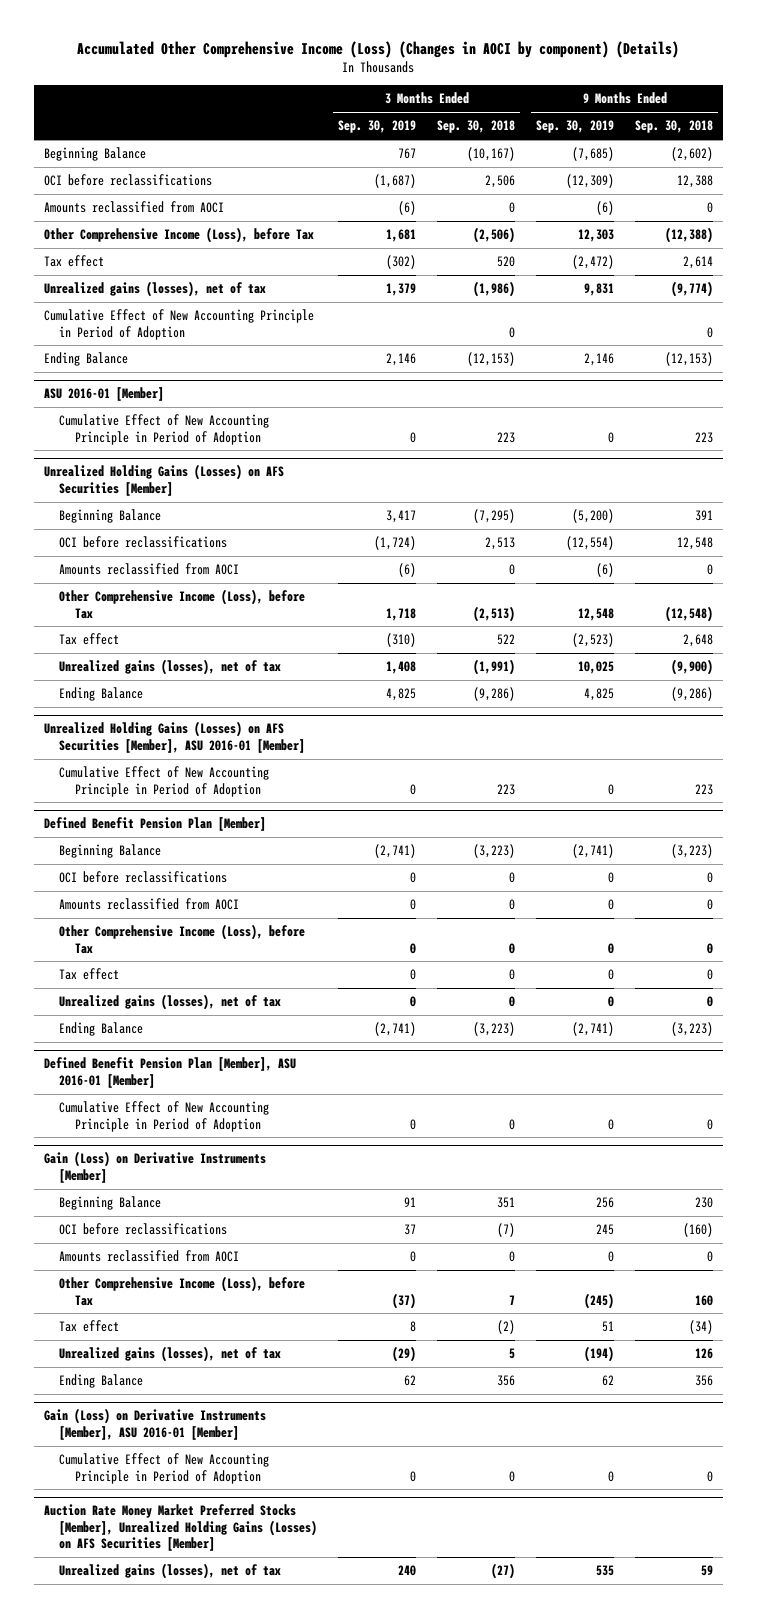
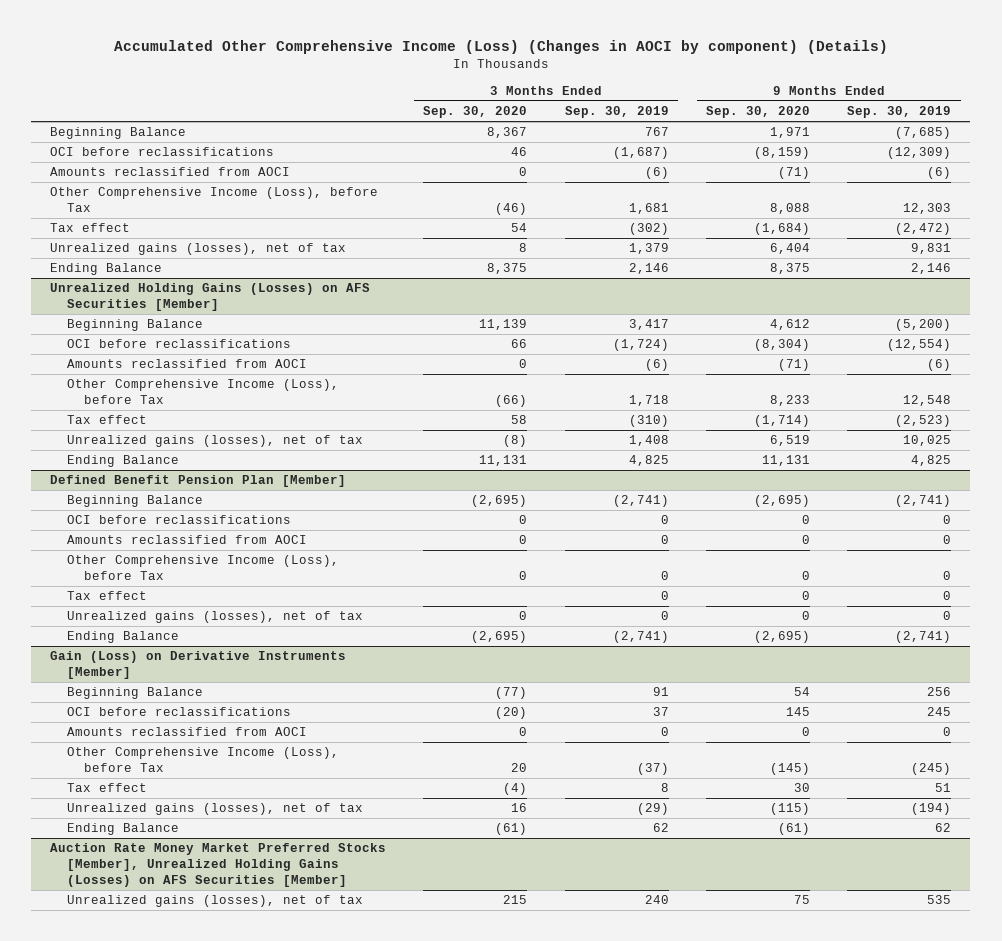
- | 3 Months Ended Sep. 30, 2019 | 3 Months Ended Sep. 30, 2018 | 9 Months Ended Sep. 30, 2019 | 9 Months Ended Sep. 30, 2018
+ | 3 Months Ended Sep. 30, 2020 | 3 Months Ended Sep. 30, 2019 | 9 Months Ended Sep. 30, 2020 | 9 Months Ended Sep. 30, 2019
- Cumulative Effect of New Accounting Principle in Period of Adoption | | 0 | | 0
- ASU 2016-01 [Member]
- Cumulative Effect of New Accounting Principle in Period of Adoption | 0 | 223 | 0 | 223
- Unrealized Holding Gains (Losses) on AFS Securities [Member], ASU 2016-01 [Member]
- Cumulative Effect of New Accounting Principle in Period of Adoption | 0 | 223 | 0 | 223
- Defined Benefit Pension Plan [Member], ASU 2016-01 [Member]
- Cumulative Effect of New Accounting Principle in Period of Adoption | 0 | 0 | 0 | 0
- Gain (Loss) on Derivative Instruments [Member], ASU 2016-01 [Member]
- Cumulative Effect of New Accounting Principle in Period of Adoption | 0 | 0 | 0 | 0

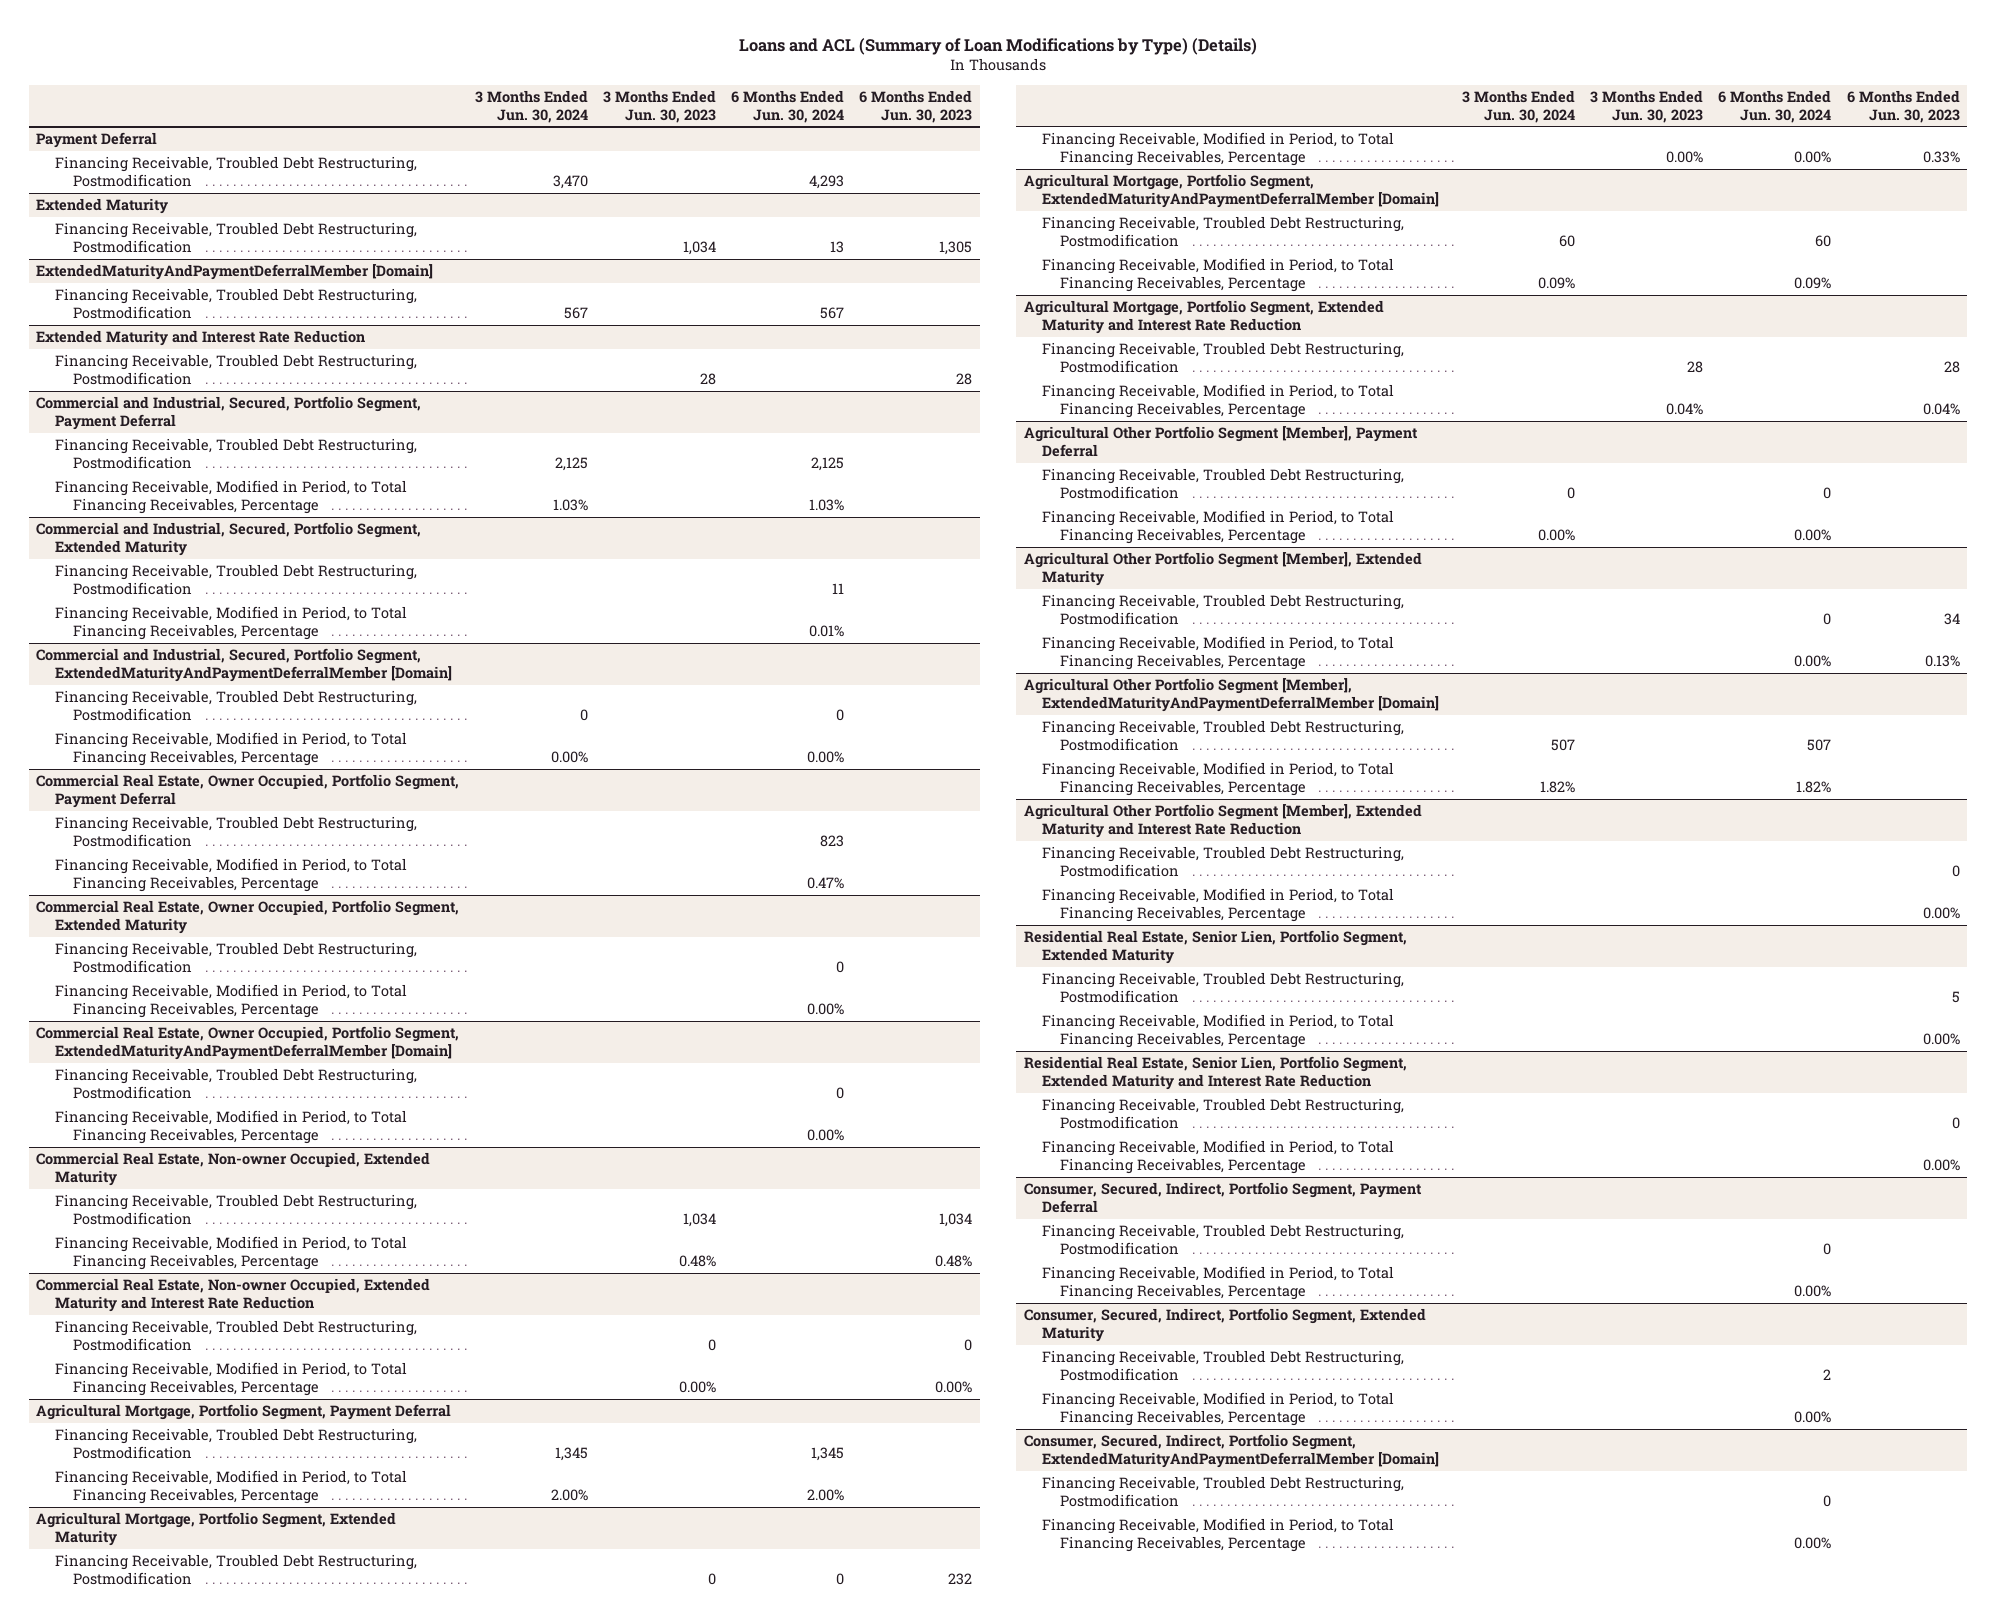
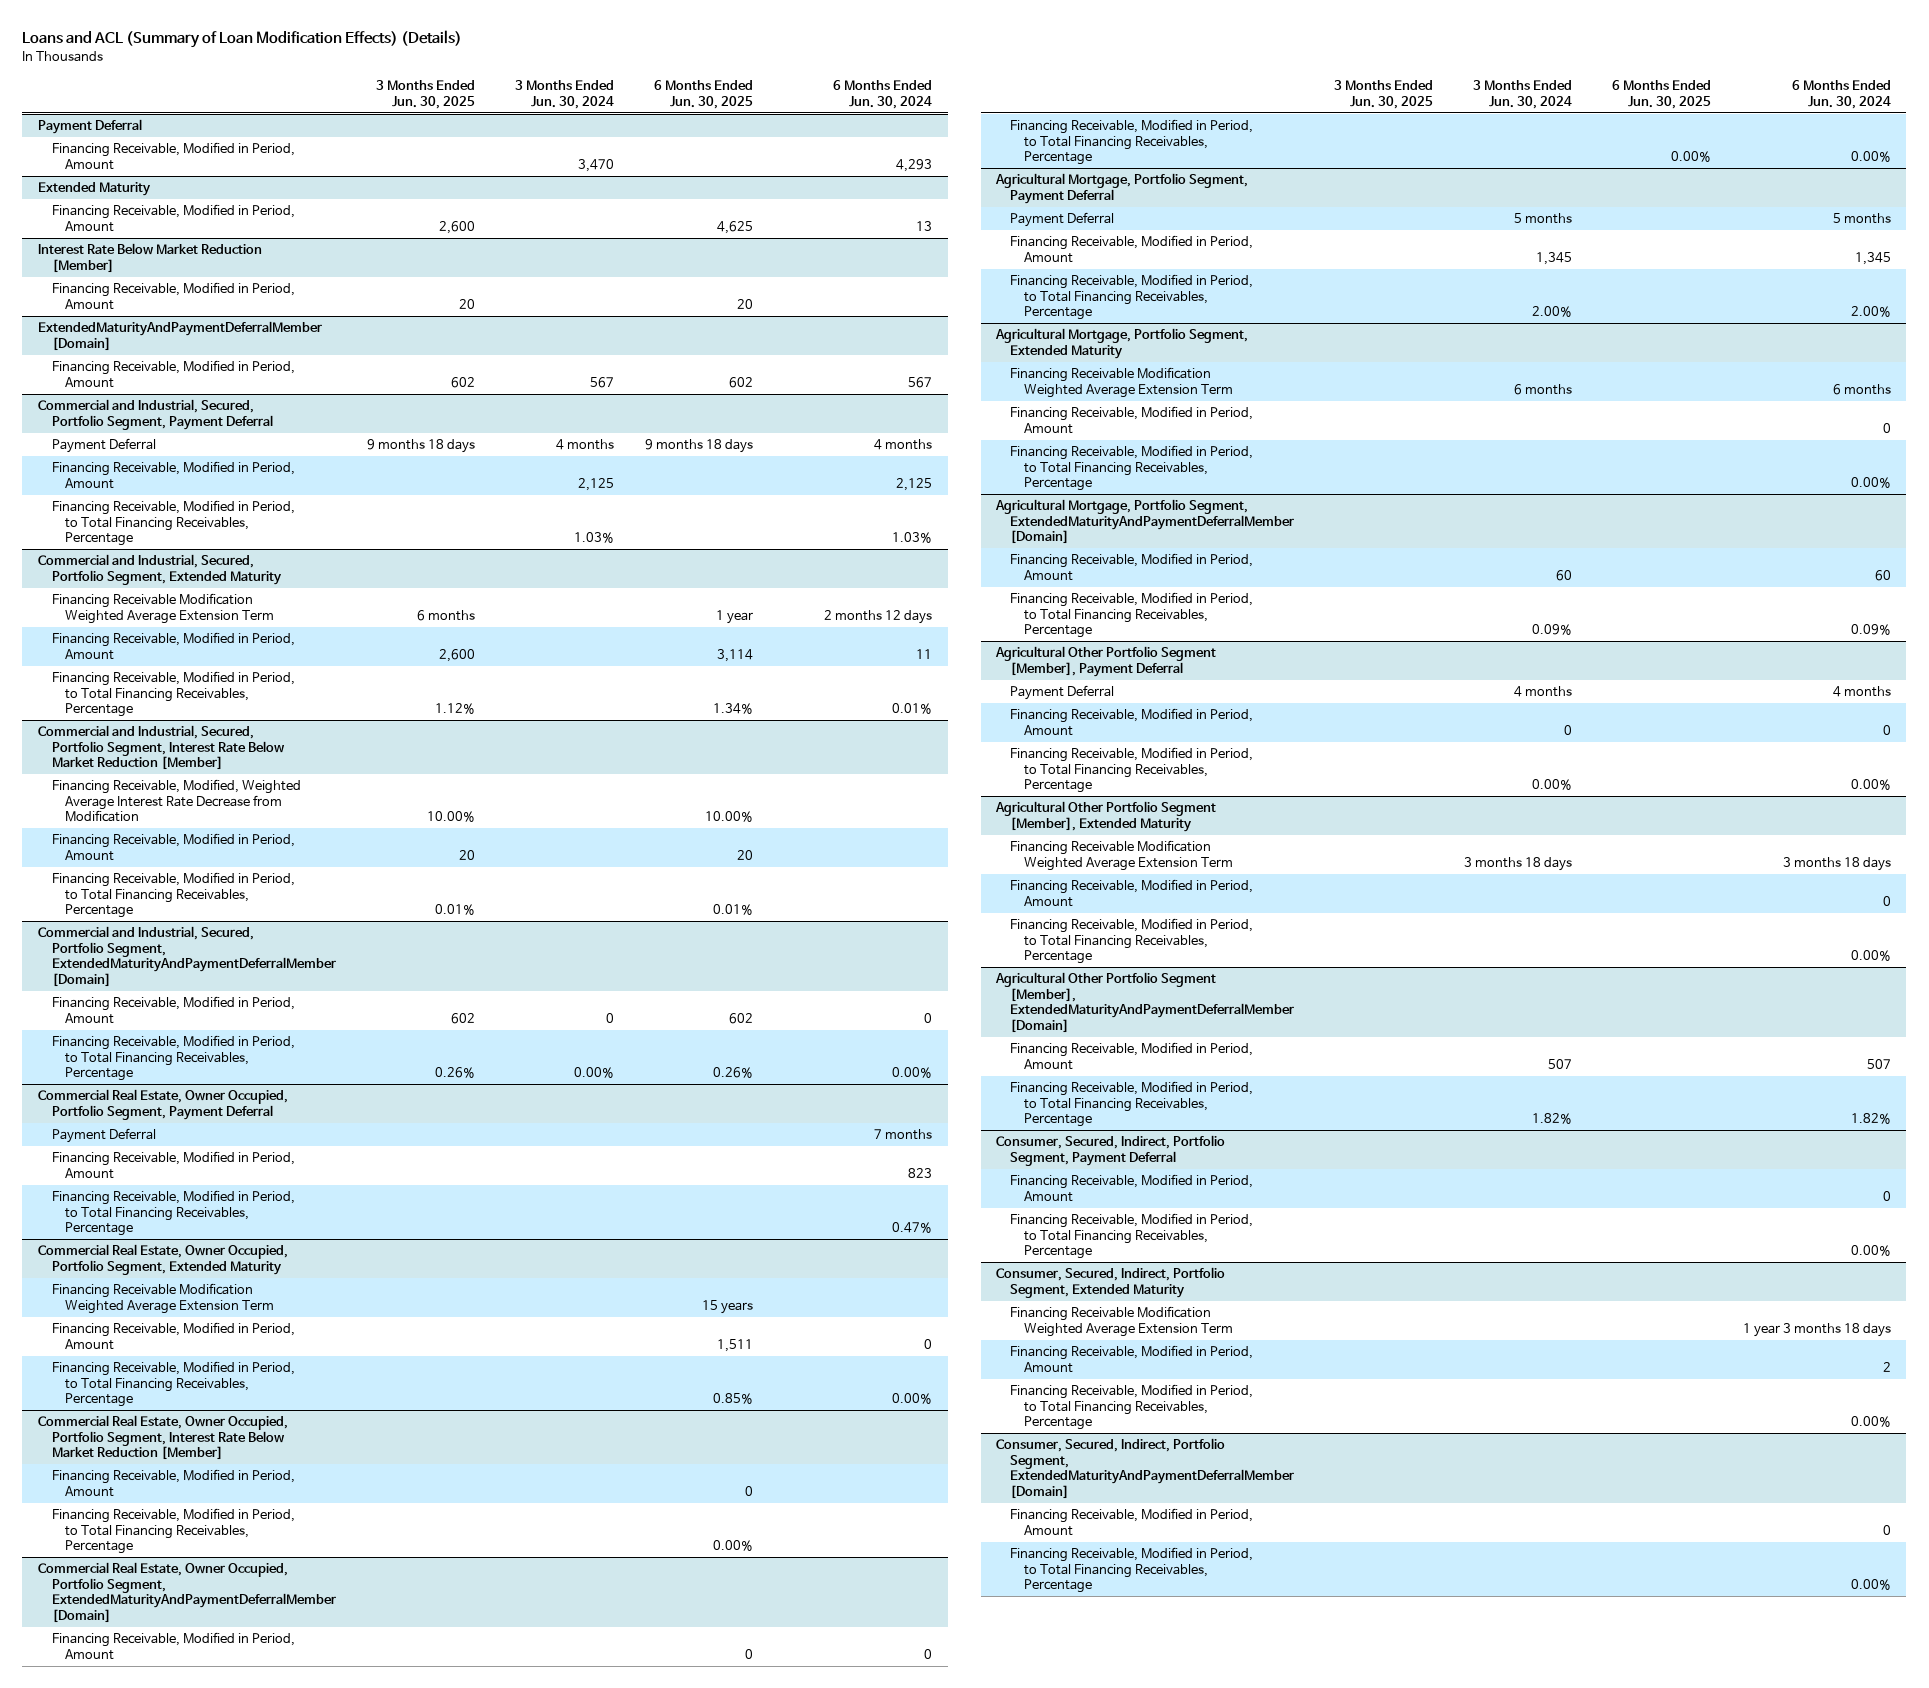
- Loans and ACL (Summary of Loan Modifications by Type) (Details)
+ Loans and ACL (Summary of Loan Modification Effects) (Details)
- | 3 Months Ended Jun. 30, 2024 | 3 Months Ended Jun. 30, 2023 | 6 Months Ended Jun. 30, 2024 | 6 Months Ended Jun. 30, 2023
+ | 3 Months Ended Jun. 30, 2025 | 3 Months Ended Jun. 30, 2024 | 6 Months Ended Jun. 30, 2025 | 6 Months Ended Jun. 30, 2024
@ Payment Deferral
- Financing Receivable, Troubled Debt Restructuring, Postmodification | 3,470 | | 4,293 |
+ Financing Receivable, Modified in Period, Amount | | 3,470 | | 4,293
@ Extended Maturity
- Financing Receivable, Troubled Debt Restructuring, Postmodification | | 1,034 | 13 | 1,305
+ Financing Receivable, Modified in Period, Amount | 2,600 | | 4,625 | 13
+ Interest Rate Below Market Reduction [Member]
+ Financing Receivable, Modified in Period, Amount | 20 | | 20 |
@ ExtendedMaturityAndPaymentDeferralMember [Domain]
- Financing Receivable, Troubled Debt Restructuring, Postmodification | 567 | | 567 |
- Extended Maturity and Interest Rate Reduction
- Financing Receivable, Troubled Debt Restructuring, Postmodification | | 28 | | 28
@ ExtendedMaturityAndPaymentDeferralMember [Domain]
+ Financing Receivable, Modified in Period, Amount | 602 | 567 | 602 | 567
@ Commercial and Industrial, Secured, Portfolio Segment, Payment Deferral
- Financing Receivable, Troubled Debt Restructuring, Postmodification | 2,125 | | 2,125 |
+ Payment Deferral | 9 months 18 days | 4 months | 9 months 18 days | 4 months
+ Financing Receivable, Modified in Period, Amount | | 2,125 | | 2,125
@ Commercial and Industrial, Secured, Portfolio Segment, Extended Maturity
- Financing Receivable, Troubled Debt Restructuring, Postmodification | | | 11 |
+ Financing Receivable Modification Weighted Average Extension Term | 6 months | | 1 year | 2 months 12 days
+ Financing Receivable, Modified in Period, Amount | 2,600 | | 3,114 | 11
+ Commercial and Industrial, Secured, Portfolio Segment, Interest Rate Below Market Reduction [Member]
+ Financing Receivable, Modified, Weighted Average Interest Rate Decrease from Modification | 10.00% | | 10.00% |
+ Financing Receivable, Modified in Period, Amount | 20 | | 20 |
+ Financing Receivable, Modified in Period, to Total Financing Receivables, Percentage | 0.01% | | 0.01% |
@ Commercial and Industrial, Secured, Portfolio Segment, ExtendedMaturityAndPaymentDeferralMember [Domain]
- Financing Receivable, Troubled Debt Restructuring, Postmodification | 0 | | 0 |
+ Financing Receivable, Modified in Period, Amount | 602 | 0 | 602 | 0
@ Commercial Real Estate, Owner Occupied, Portfolio Segment, Payment Deferral
- Financing Receivable, Troubled Debt Restructuring, Postmodification | | | 823 |
+ Payment Deferral | | | | 7 months
+ Financing Receivable, Modified in Period, Amount | | | | 823
@ Commercial Real Estate, Owner Occupied, Portfolio Segment, Extended Maturity
- Financing Receivable, Troubled Debt Restructuring, Postmodification | | | 0 |
+ Financing Receivable Modification Weighted Average Extension Term | | | 15 years |
+ Financing Receivable, Modified in Period, Amount | | | 1,511 | 0
+ Commercial Real Estate, Owner Occupied, Portfolio Segment, Interest Rate Below Market Reduction [Member]
+ Financing Receivable, Modified in Period, Amount | | | 0 |
+ Financing Receivable, Modified in Period, to Total Financing Receivables, Percentage | | | 0.00% |
@ Commercial Real Estate, Owner Occupied, Portfolio Segment, ExtendedMaturityAndPaymentDeferralMember [Domain]
- Financing Receivable, Troubled Debt Restructuring, Postmodification | | | 0 |
+ Financing Receivable, Modified in Period, Amount | | | 0 | 0
- Commercial Real Estate, Non-owner Occupied, Extended Maturity
- Financing Receivable, Troubled Debt Restructuring, Postmodification | | 1,034 | | 1,034
- Financing Receivable, Modified in Period, to Total Financing Receivables, Percentage | | 0.48% | | 0.48%
- Commercial Real Estate, Non-owner Occupied, Extended Maturity and Interest Rate Reduction
- Financing Receivable, Troubled Debt Restructuring, Postmodification | | 0 | | 0
- Financing Receivable, Modified in Period, to Total Financing Receivables, Percentage | | 0.00% | | 0.00%
@ Agricultural Mortgage, Portfolio Segment, Payment Deferral
- Financing Receivable, Troubled Debt Restructuring, Postmodification | 1,345 | | 1,345 |
+ Payment Deferral | | 5 months | | 5 months
+ Financing Receivable, Modified in Period, Amount | | 1,345 | | 1,345
@ Agricultural Mortgage, Portfolio Segment, Extended Maturity
- Financing Receivable, Troubled Debt Restructuring, Postmodification | | 0 | 0 | 232
+ Financing Receivable Modification Weighted Average Extension Term | | 6 months | | 6 months
+ Financing Receivable, Modified in Period, Amount | | | | 0
@ Agricultural Mortgage, Portfolio Segment, ExtendedMaturityAndPaymentDeferralMember [Domain]
- Financing Receivable, Troubled Debt Restructuring, Postmodification | 60 | | 60 |
+ Financing Receivable, Modified in Period, Amount | | 60 | | 60
- Agricultural Mortgage, Portfolio Segment, Extended Maturity and Interest Rate Reduction
- Financing Receivable, Troubled Debt Restructuring, Postmodification | | 28 | | 28
- Financing Receivable, Modified in Period, to Total Financing Receivables, Percentage | | 0.04% | | 0.04%
@ Agricultural Other Portfolio Segment [Member], Payment Deferral
- Financing Receivable, Troubled Debt Restructuring, Postmodification | 0 | | 0 |
+ Payment Deferral | | 4 months | | 4 months
+ Financing Receivable, Modified in Period, Amount | | 0 | | 0
@ Agricultural Other Portfolio Segment [Member], Extended Maturity
- Financing Receivable, Troubled Debt Restructuring, Postmodification | | | 0 | 34
+ Financing Receivable Modification Weighted Average Extension Term | | 3 months 18 days | | 3 months 18 days
+ Financing Receivable, Modified in Period, Amount | | | | 0
@ Agricultural Other Portfolio Segment [Member], ExtendedMaturityAndPaymentDeferralMember [Domain]
- Financing Receivable, Troubled Debt Restructuring, Postmodification | 507 | | 507 |
+ Financing Receivable, Modified in Period, Amount | | 507 | | 507
- Agricultural Other Portfolio Segment [Member], Extended Maturity and Interest Rate Reduction
- Financing Receivable, Troubled Debt Restructuring, Postmodification | | | | 0
- Financing Receivable, Modified in Period, to Total Financing Receivables, Percentage | | | | 0.00%
- Residential Real Estate, Senior Lien, Portfolio Segment, Extended Maturity
- Financing Receivable, Troubled Debt Restructuring, Postmodification | | | | 5
- Financing Receivable, Modified in Period, to Total Financing Receivables, Percentage | | | | 0.00%
- Residential Real Estate, Senior Lien, Portfolio Segment, Extended Maturity and Interest Rate Reduction
- Financing Receivable, Troubled Debt Restructuring, Postmodification | | | | 0
- Financing Receivable, Modified in Period, to Total Financing Receivables, Percentage | | | | 0.00%
@ Consumer, Secured, Indirect, Portfolio Segment, Payment Deferral
- Financing Receivable, Troubled Debt Restructuring, Postmodification | | | 0 |
+ Financing Receivable, Modified in Period, Amount | | | | 0
@ Consumer, Secured, Indirect, Portfolio Segment, Extended Maturity
- Financing Receivable, Troubled Debt Restructuring, Postmodification | | | 2 |
+ Financing Receivable Modification Weighted Average Extension Term | | | | 1 year 3 months 18 days
+ Financing Receivable, Modified in Period, Amount | | | | 2
@ Consumer, Secured, Indirect, Portfolio Segment, ExtendedMaturityAndPaymentDeferralMember [Domain]
- Financing Receivable, Troubled Debt Restructuring, Postmodification | | | 0 |
+ Financing Receivable, Modified in Period, Amount | | | | 0

